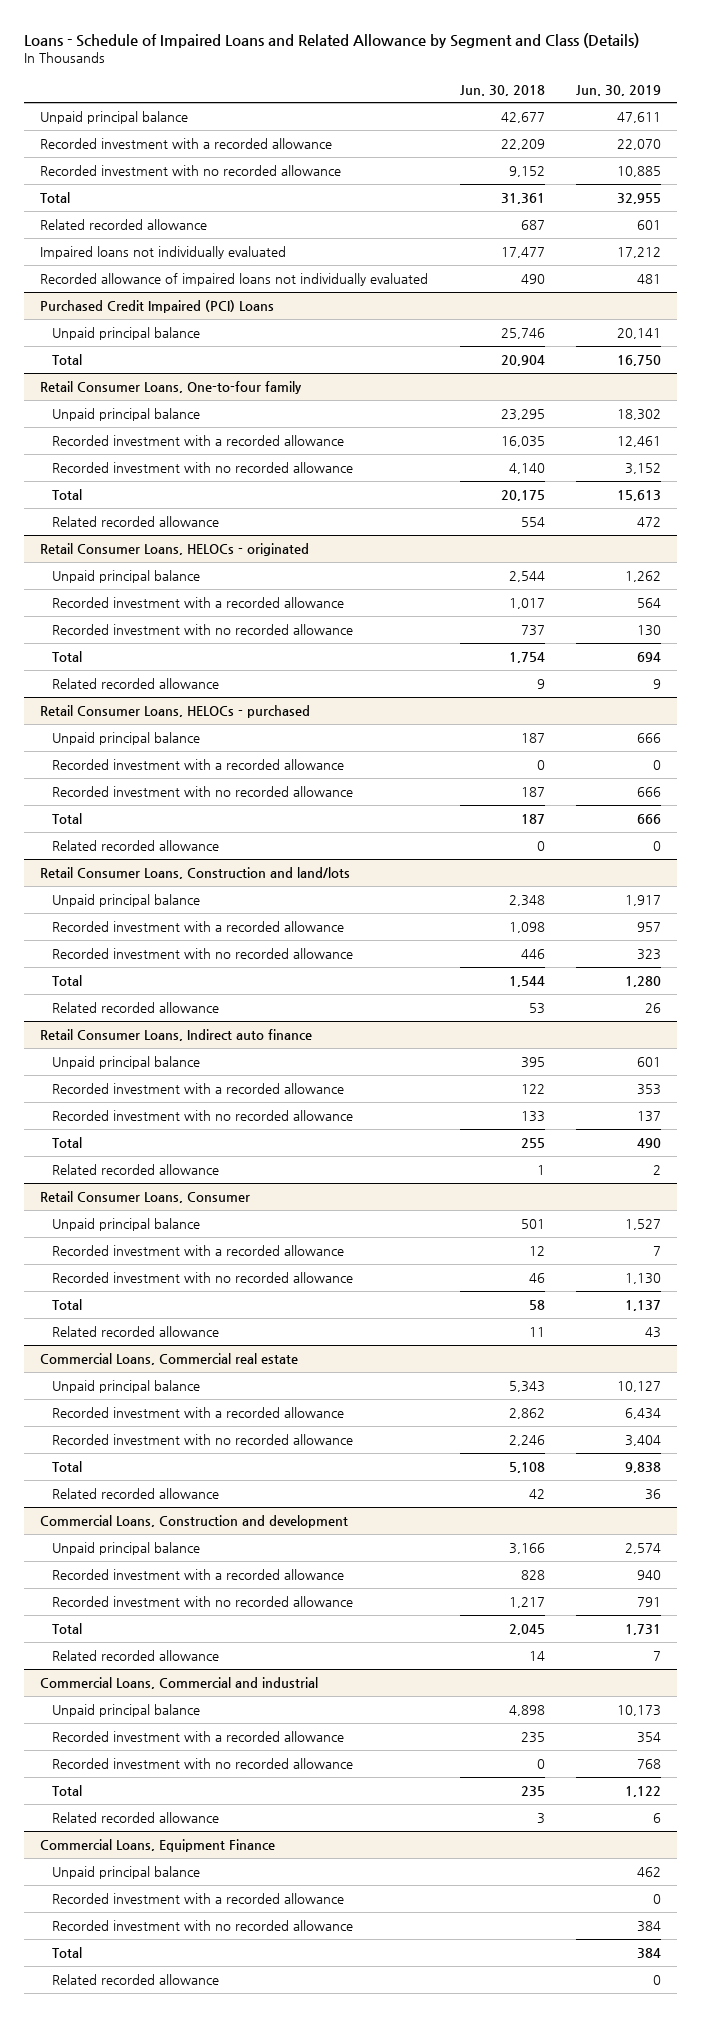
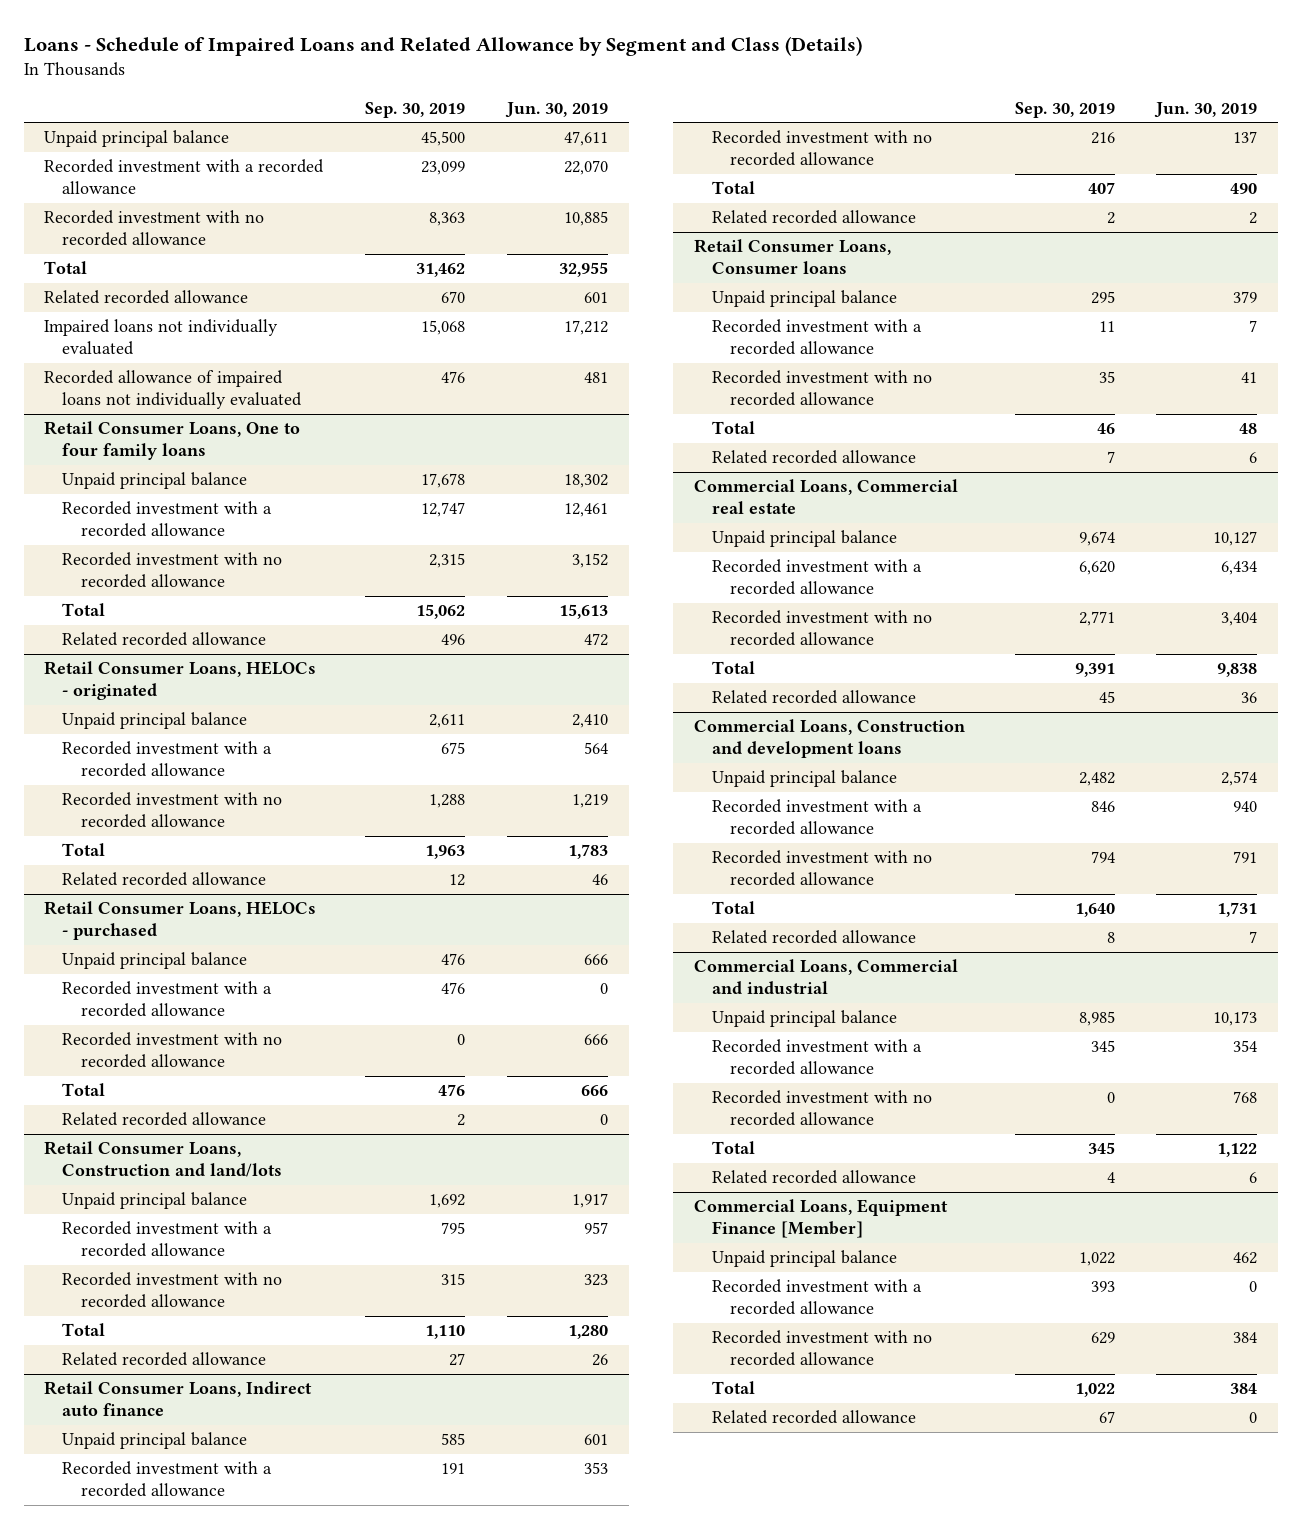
- | Jun. 30, 2018 | Jun. 30, 2019
+ | Sep. 30, 2019 | Jun. 30, 2019
- Purchased Credit Impaired (PCI) Loans
- Unpaid principal balance | 25,746 | 20,141
- Total | 20,904 | 16,750
- Retail Consumer Loans, One-to-four family
+ Retail Consumer Loans, One to four family loans
@ Retail Consumer Loans, HELOCs - originated
- Unpaid principal balance | 2,544 | 1,262
+ Unpaid principal balance | 2,611 | 2,410
- Recorded investment with no recorded allowance | 737 | 130
- Total | 1,754 | 694
- Related recorded allowance | 9 | 9
+ Recorded investment with no recorded allowance | 1,288 | 1,219
+ Total | 1,963 | 1,783
+ Related recorded allowance | 12 | 46
- Retail Consumer Loans, Consumer
- Unpaid principal balance | 501 | 1,527
+ Retail Consumer Loans, Consumer loans
+ Unpaid principal balance | 295 | 379
- Recorded investment with no recorded allowance | 46 | 1,130
- Total | 58 | 1,137
- Related recorded allowance | 11 | 43
+ Recorded investment with no recorded allowance | 35 | 41
+ Total | 46 | 48
+ Related recorded allowance | 7 | 6
- Commercial Loans, Construction and development
+ Commercial Loans, Construction and development loans
- Commercial Loans, Equipment Finance
+ Commercial Loans, Equipment Finance [Member]

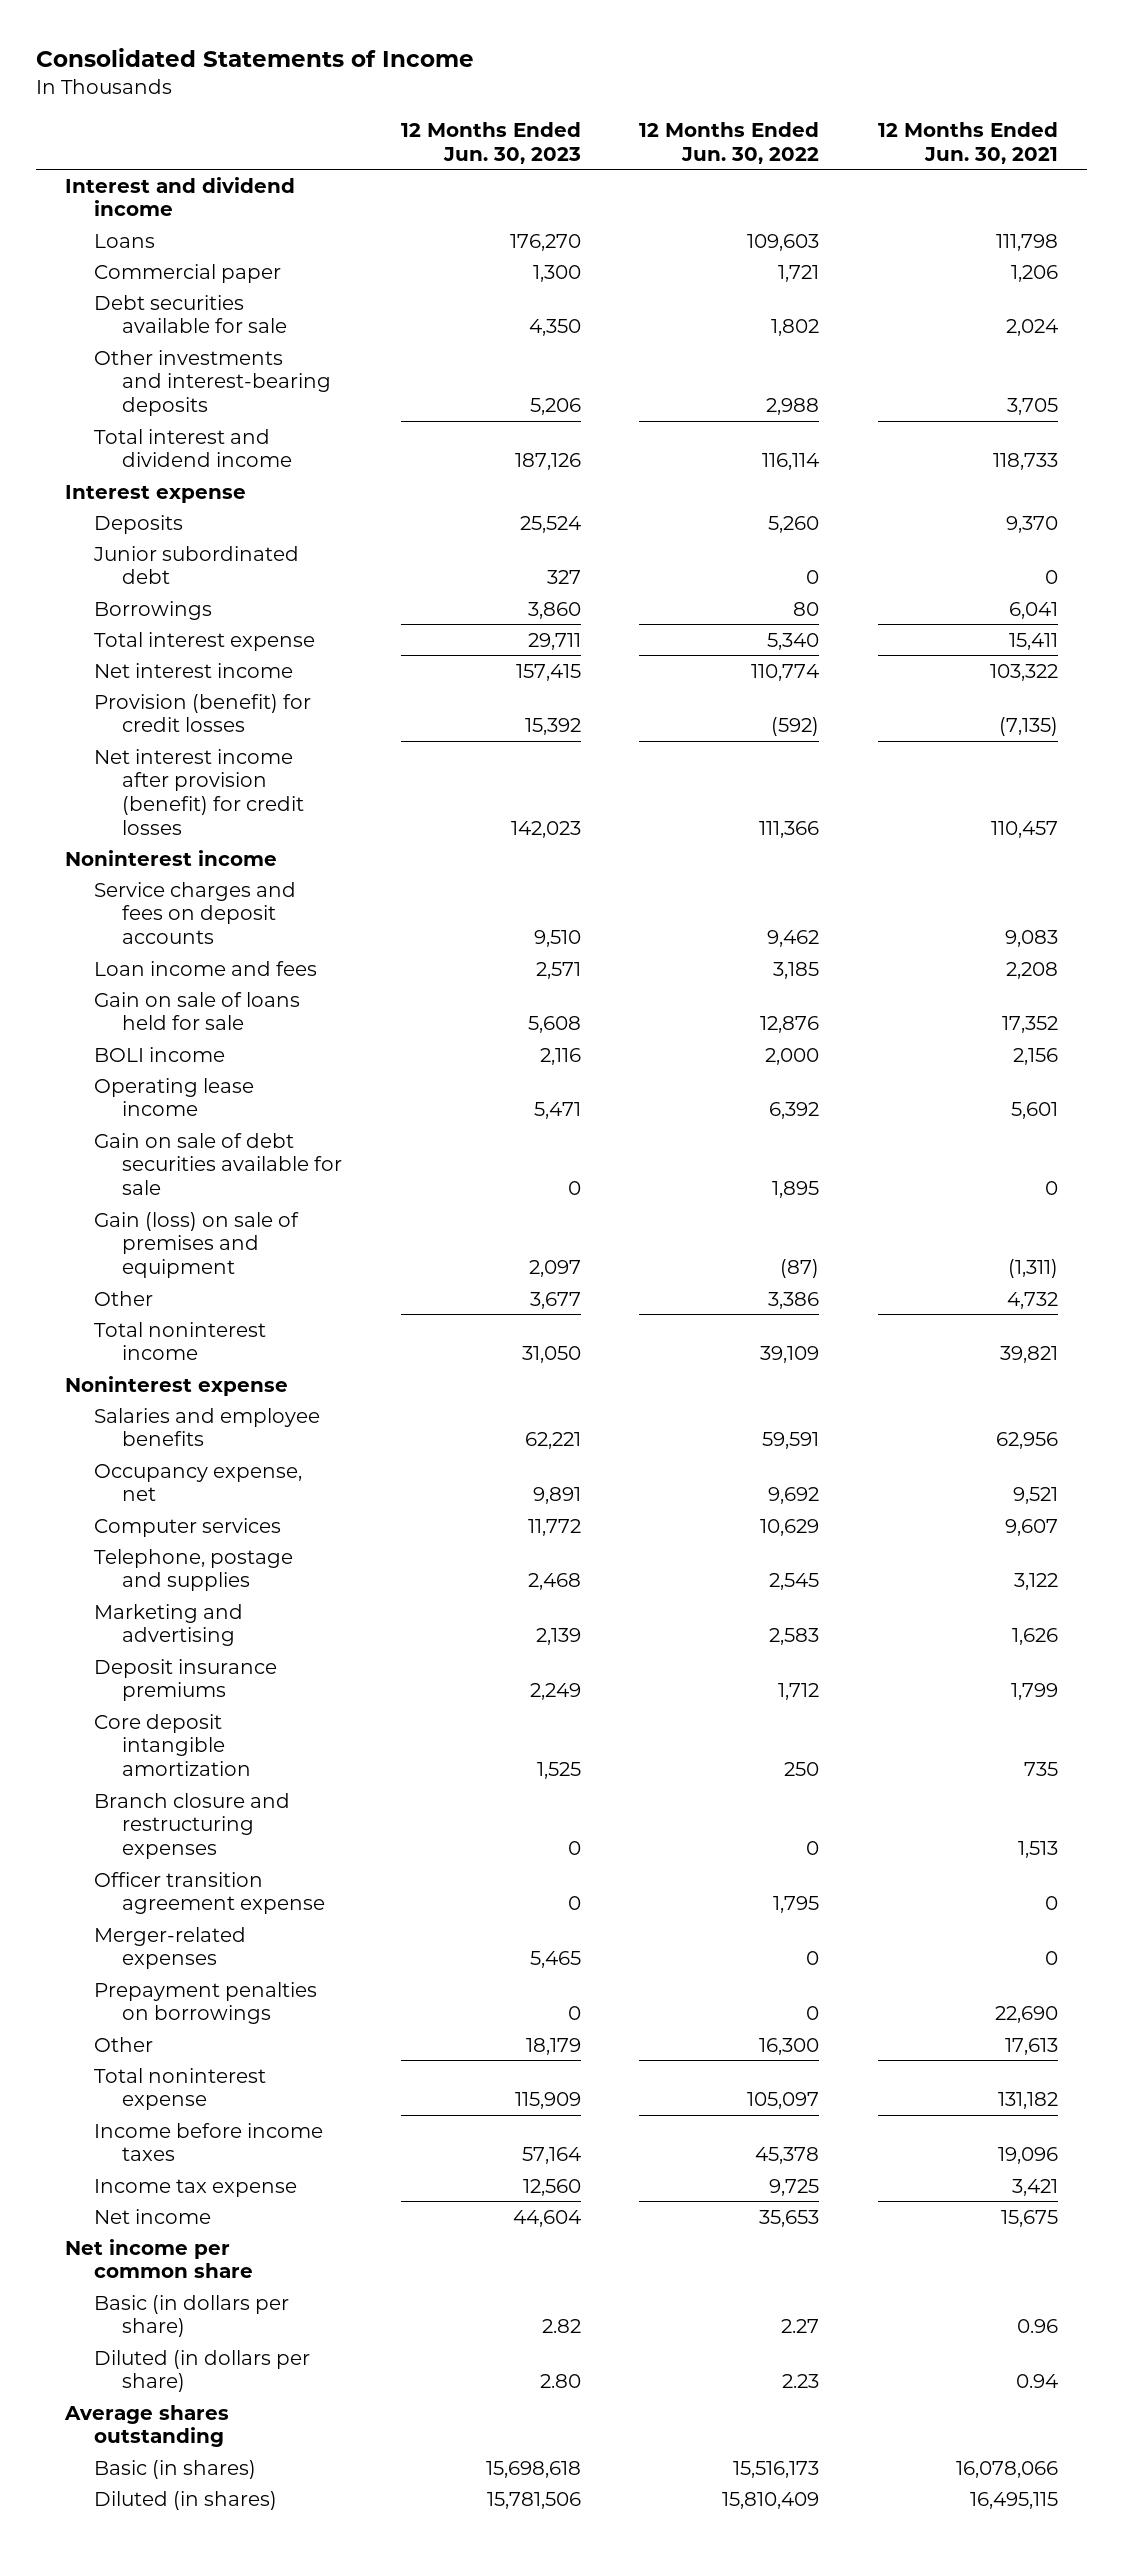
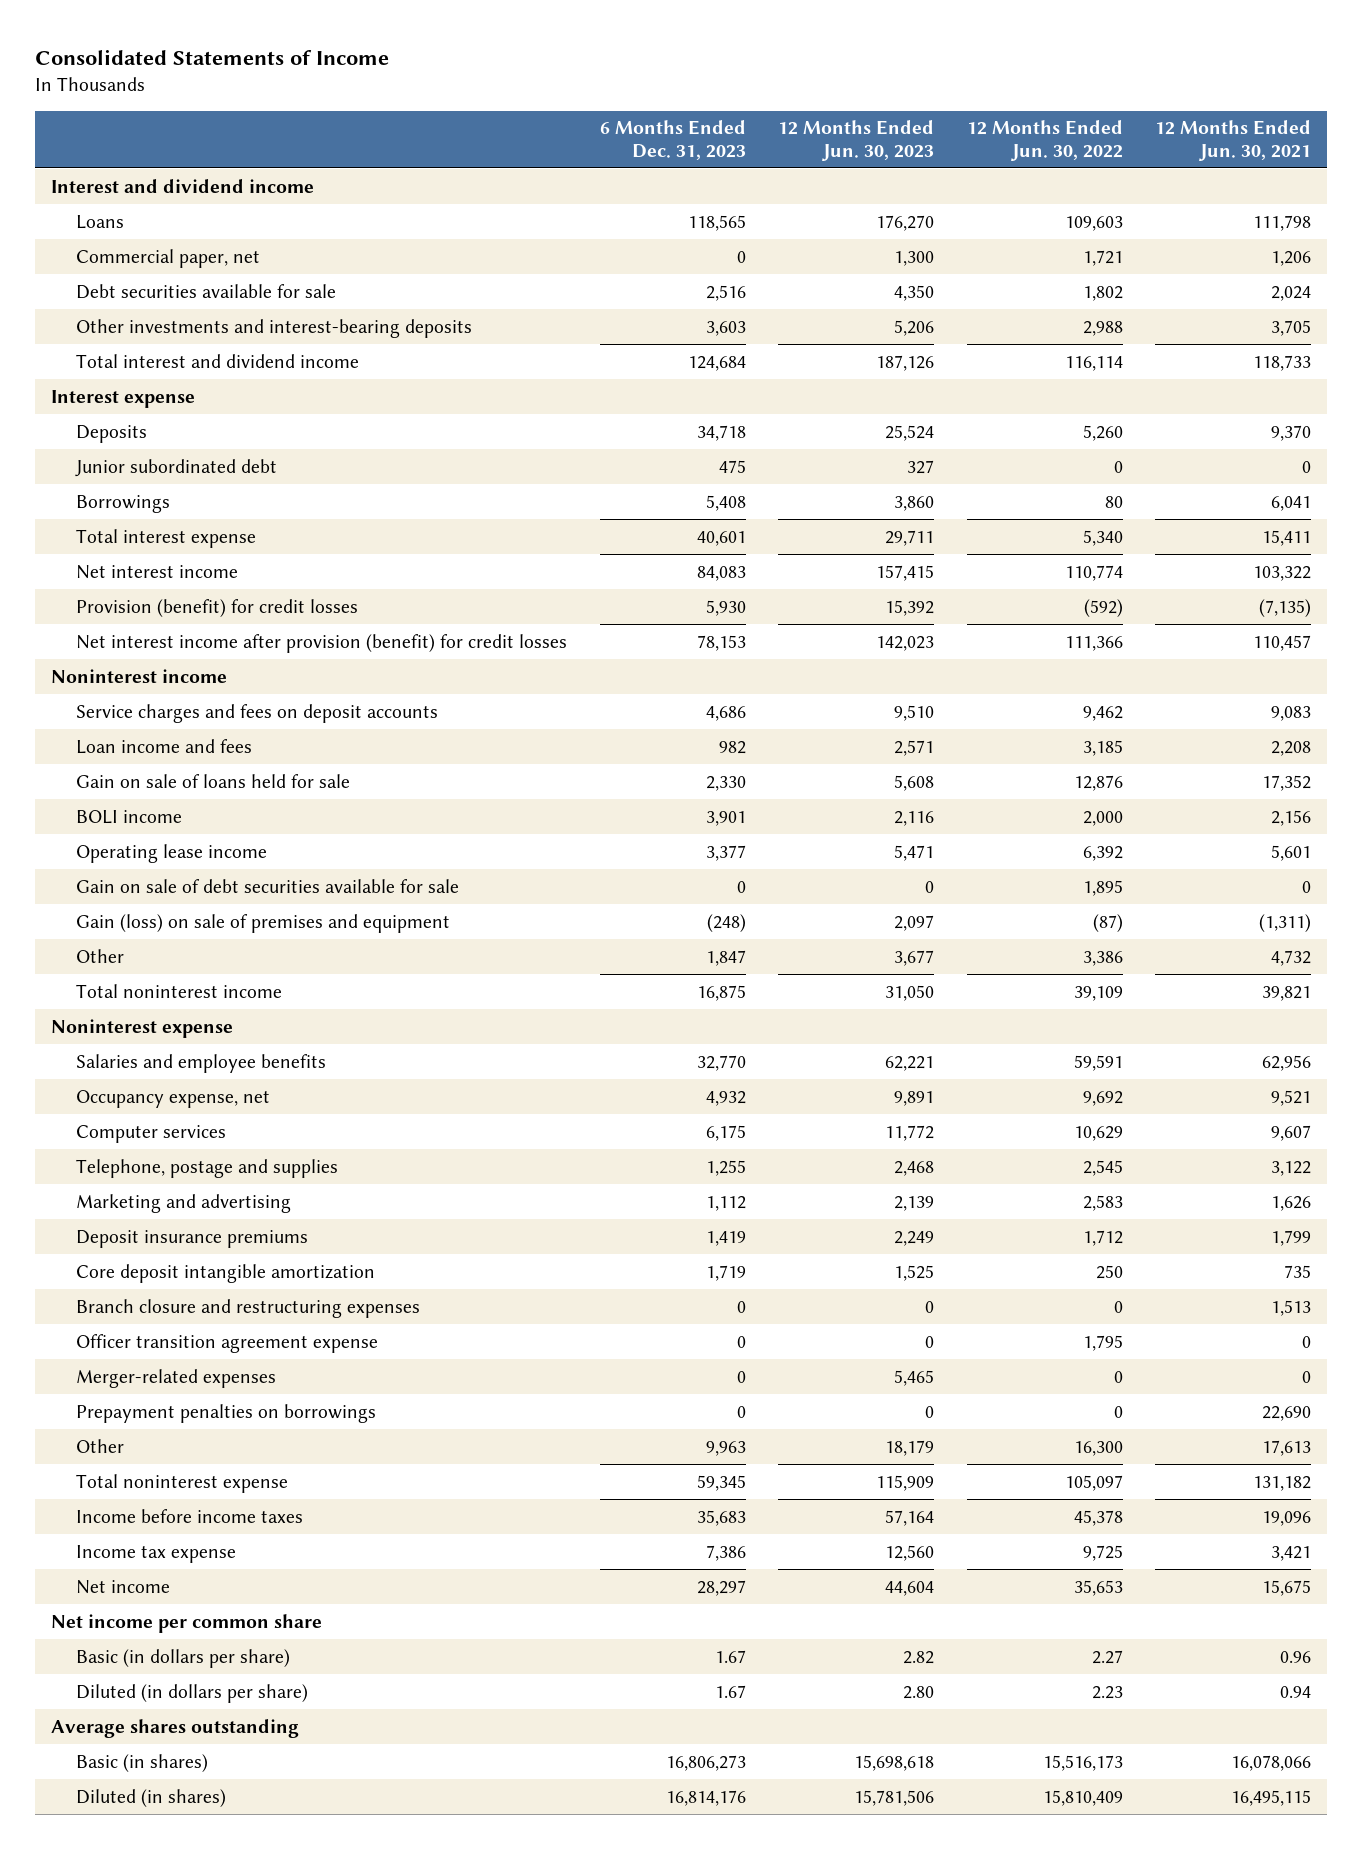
- | 12 Months Ended Jun. 30, 2023 | 12 Months Ended Jun. 30, 2022 | 12 Months Ended Jun. 30, 2021
+ | 6 Months Ended Dec. 31, 2023 | 12 Months Ended Jun. 30, 2023 | 12 Months Ended Jun. 30, 2022 | 12 Months Ended Jun. 30, 2021
- Commercial paper | 1,300 | 1,721 | 1,206
+ Commercial paper, net | 0 | 1,300 | 1,721 | 1,206

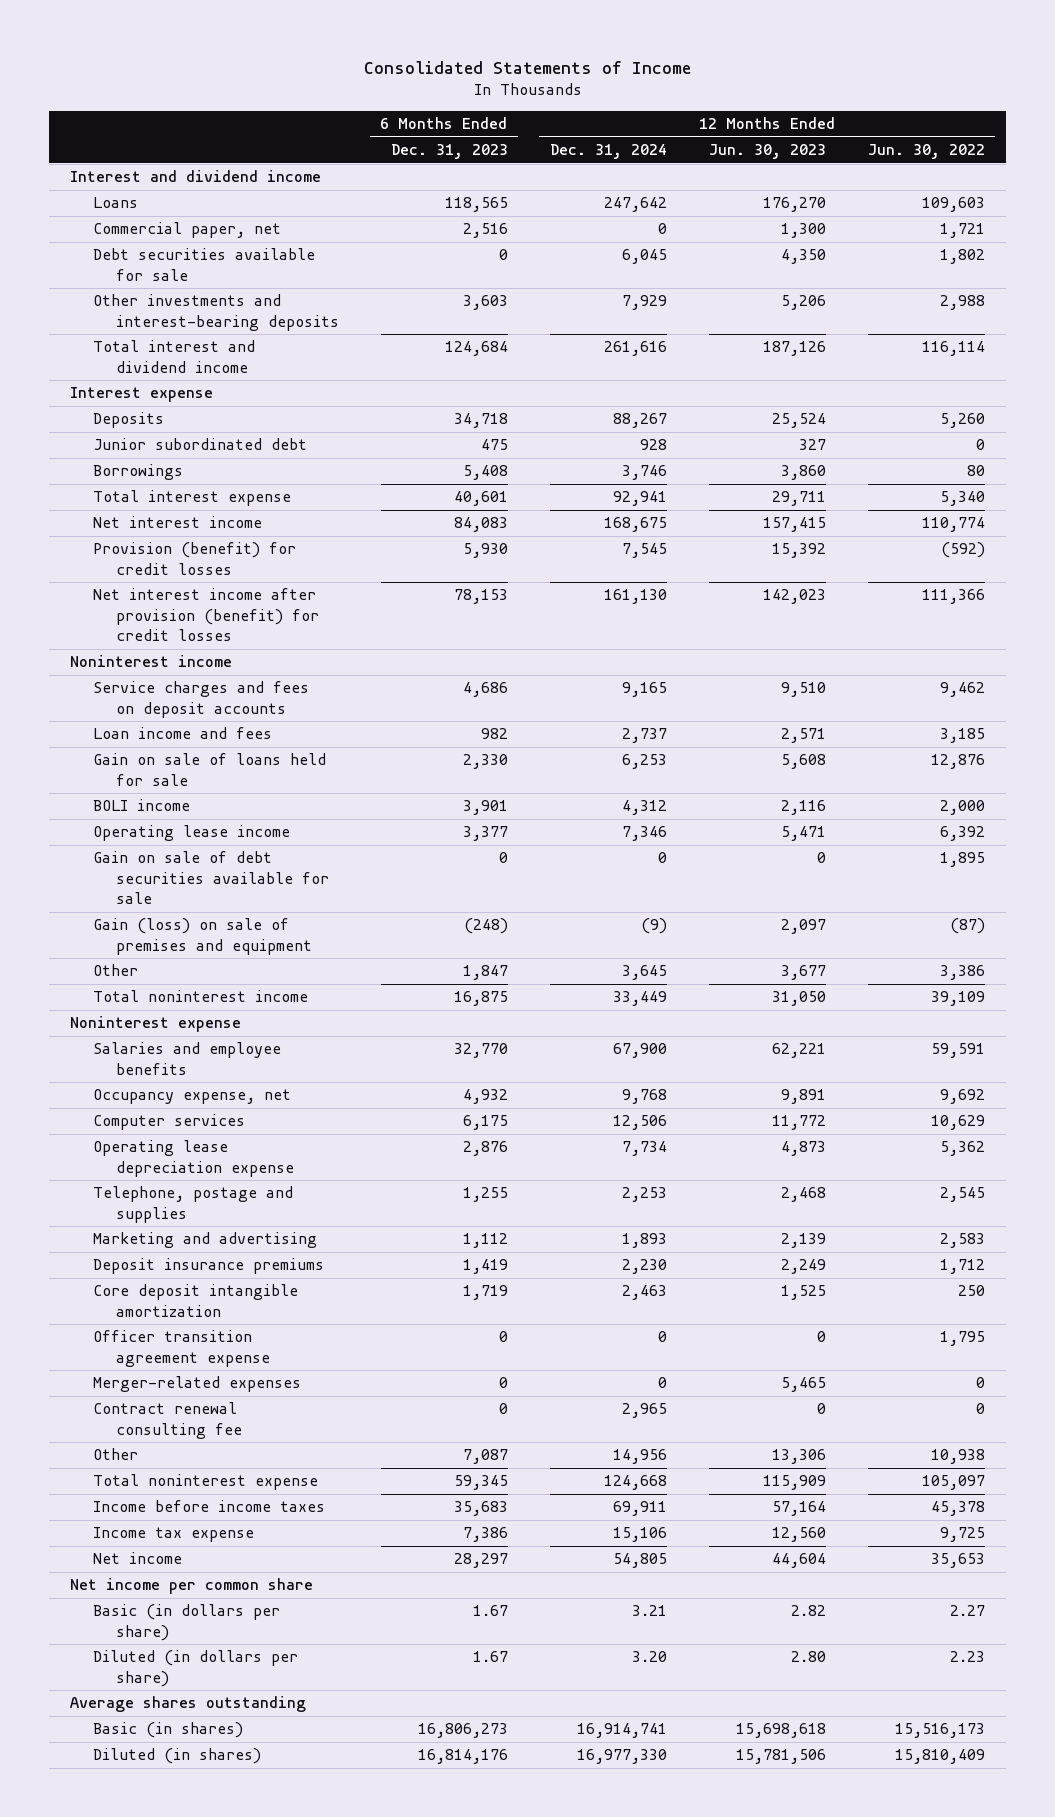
- | 6 Months Ended Dec. 31, 2023 | 12 Months Ended Jun. 30, 2023 | 12 Months Ended Jun. 30, 2022 | 12 Months Ended Jun. 30, 2021
+ | 6 Months Ended Dec. 31, 2023 | 12 Months Ended Dec. 31, 2024 | 12 Months Ended Jun. 30, 2023 | 12 Months Ended Jun. 30, 2022
- Commercial paper, net | 0 | 1,300 | 1,721 | 1,206
- Debt securities available for sale | 2,516 | 4,350 | 1,802 | 2,024
+ Commercial paper, net | 2,516 | 0 | 1,300 | 1,721
+ Debt securities available for sale | 0 | 6,045 | 4,350 | 1,802
+ Operating lease depreciation expense | 2,876 | 7,734 | 4,873 | 5,362
- Branch closure and restructuring expenses | 0 | 0 | 0 | 1,513
- Prepayment penalties on borrowings | 0 | 0 | 0 | 22,690
- Other | 9,963 | 18,179 | 16,300 | 17,613
+ Contract renewal consulting fee | 0 | 2,965 | 0 | 0
+ Other | 7,087 | 14,956 | 13,306 | 10,938

